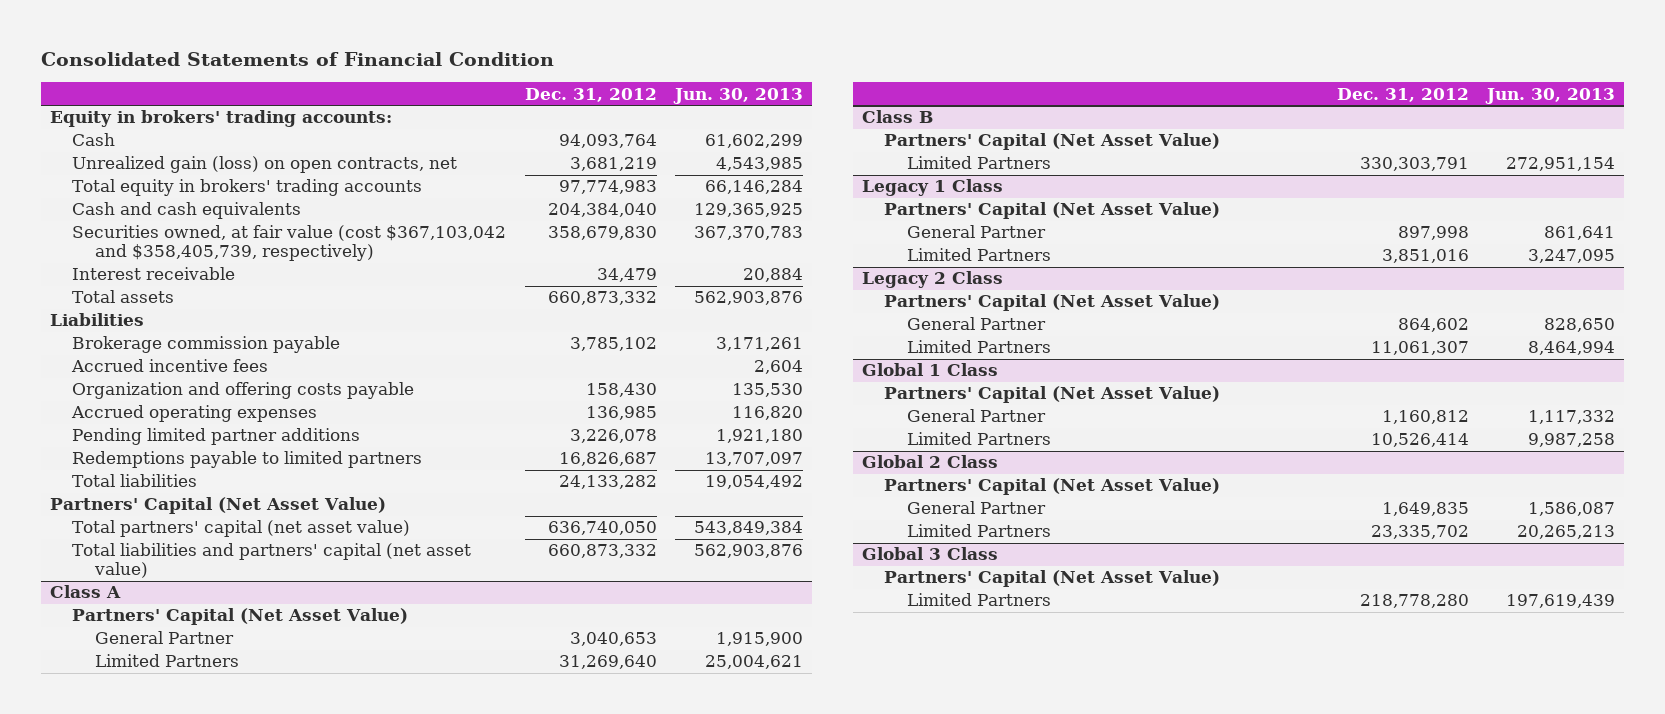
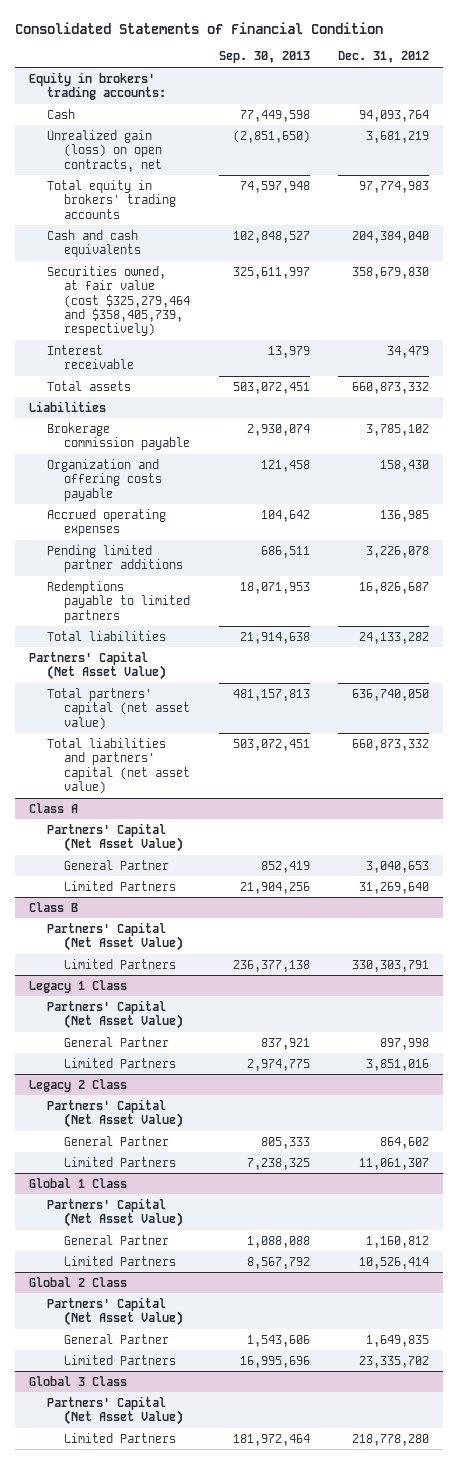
- | Dec. 31, 2012 | Jun. 30, 2013
+ | Sep. 30, 2013 | Dec. 31, 2012
- Securities owned, at fair value (cost $367,103,042 and $358,405,739, respectively) | 358,679,830 | 367,370,783
+ Securities owned, at fair value (cost $325,279,464 and $358,405,739, respectively) | 325,611,997 | 358,679,830
- Accrued incentive fees | | 2,604

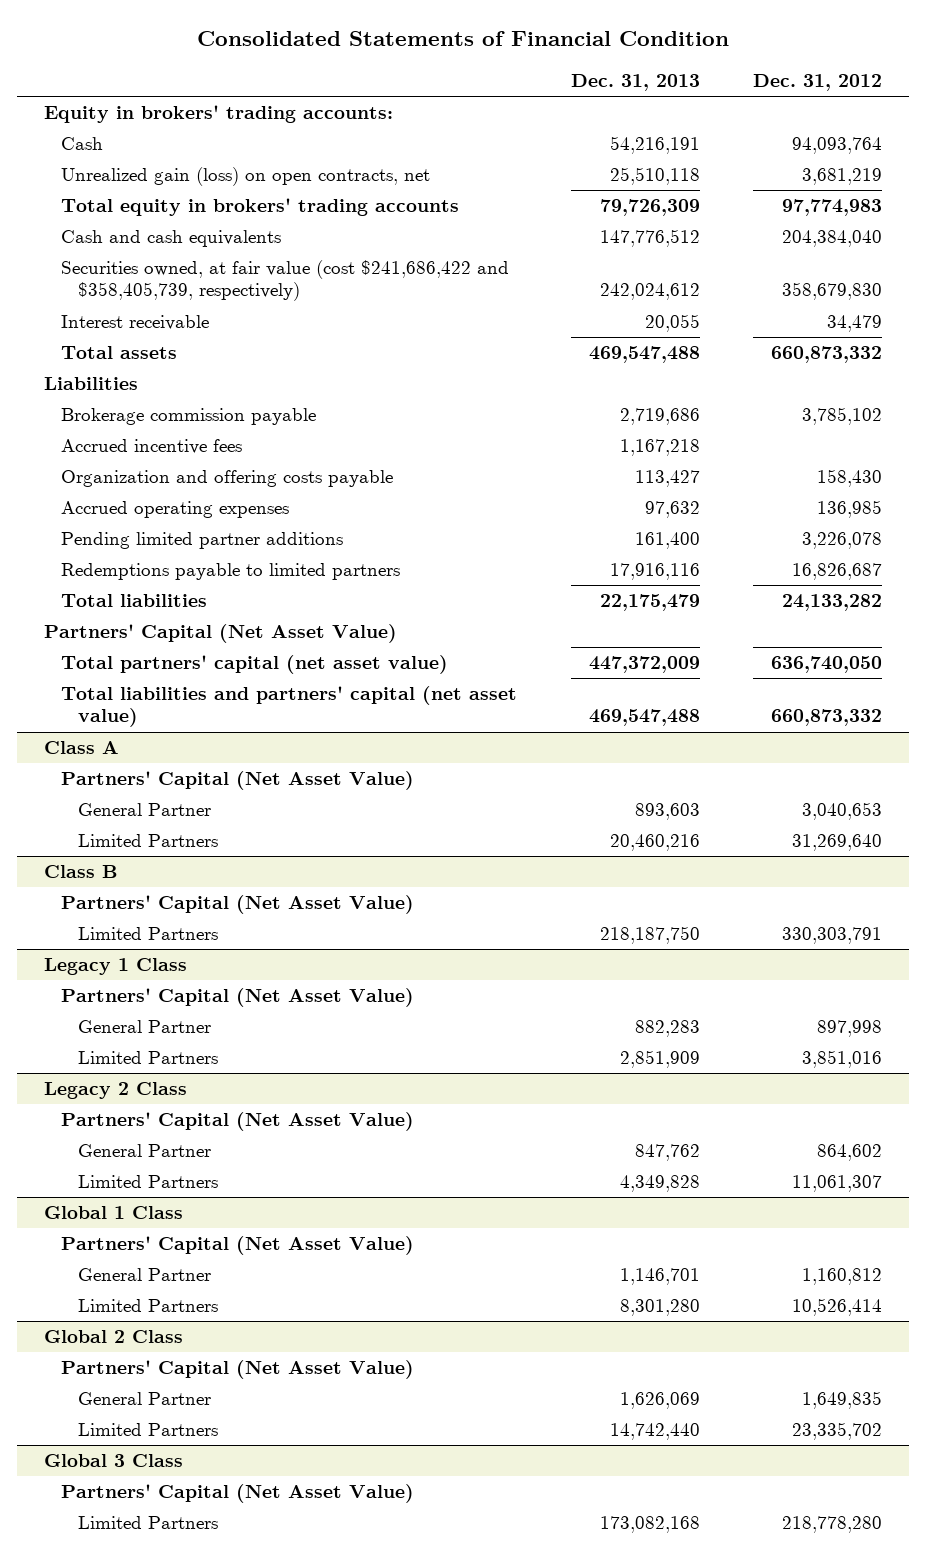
- | Sep. 30, 2013 | Dec. 31, 2012
+ | Dec. 31, 2013 | Dec. 31, 2012
- Securities owned, at fair value (cost $325,279,464 and $358,405,739, respectively) | 325,611,997 | 358,679,830
+ Securities owned, at fair value (cost $241,686,422 and $358,405,739, respectively) | 242,024,612 | 358,679,830
+ Accrued incentive fees | 1,167,218 |

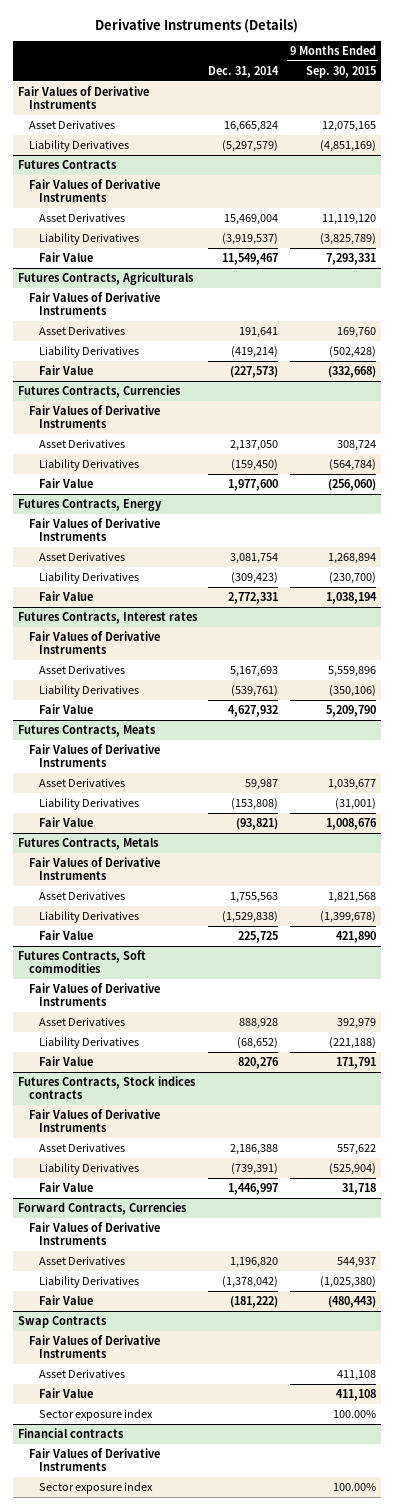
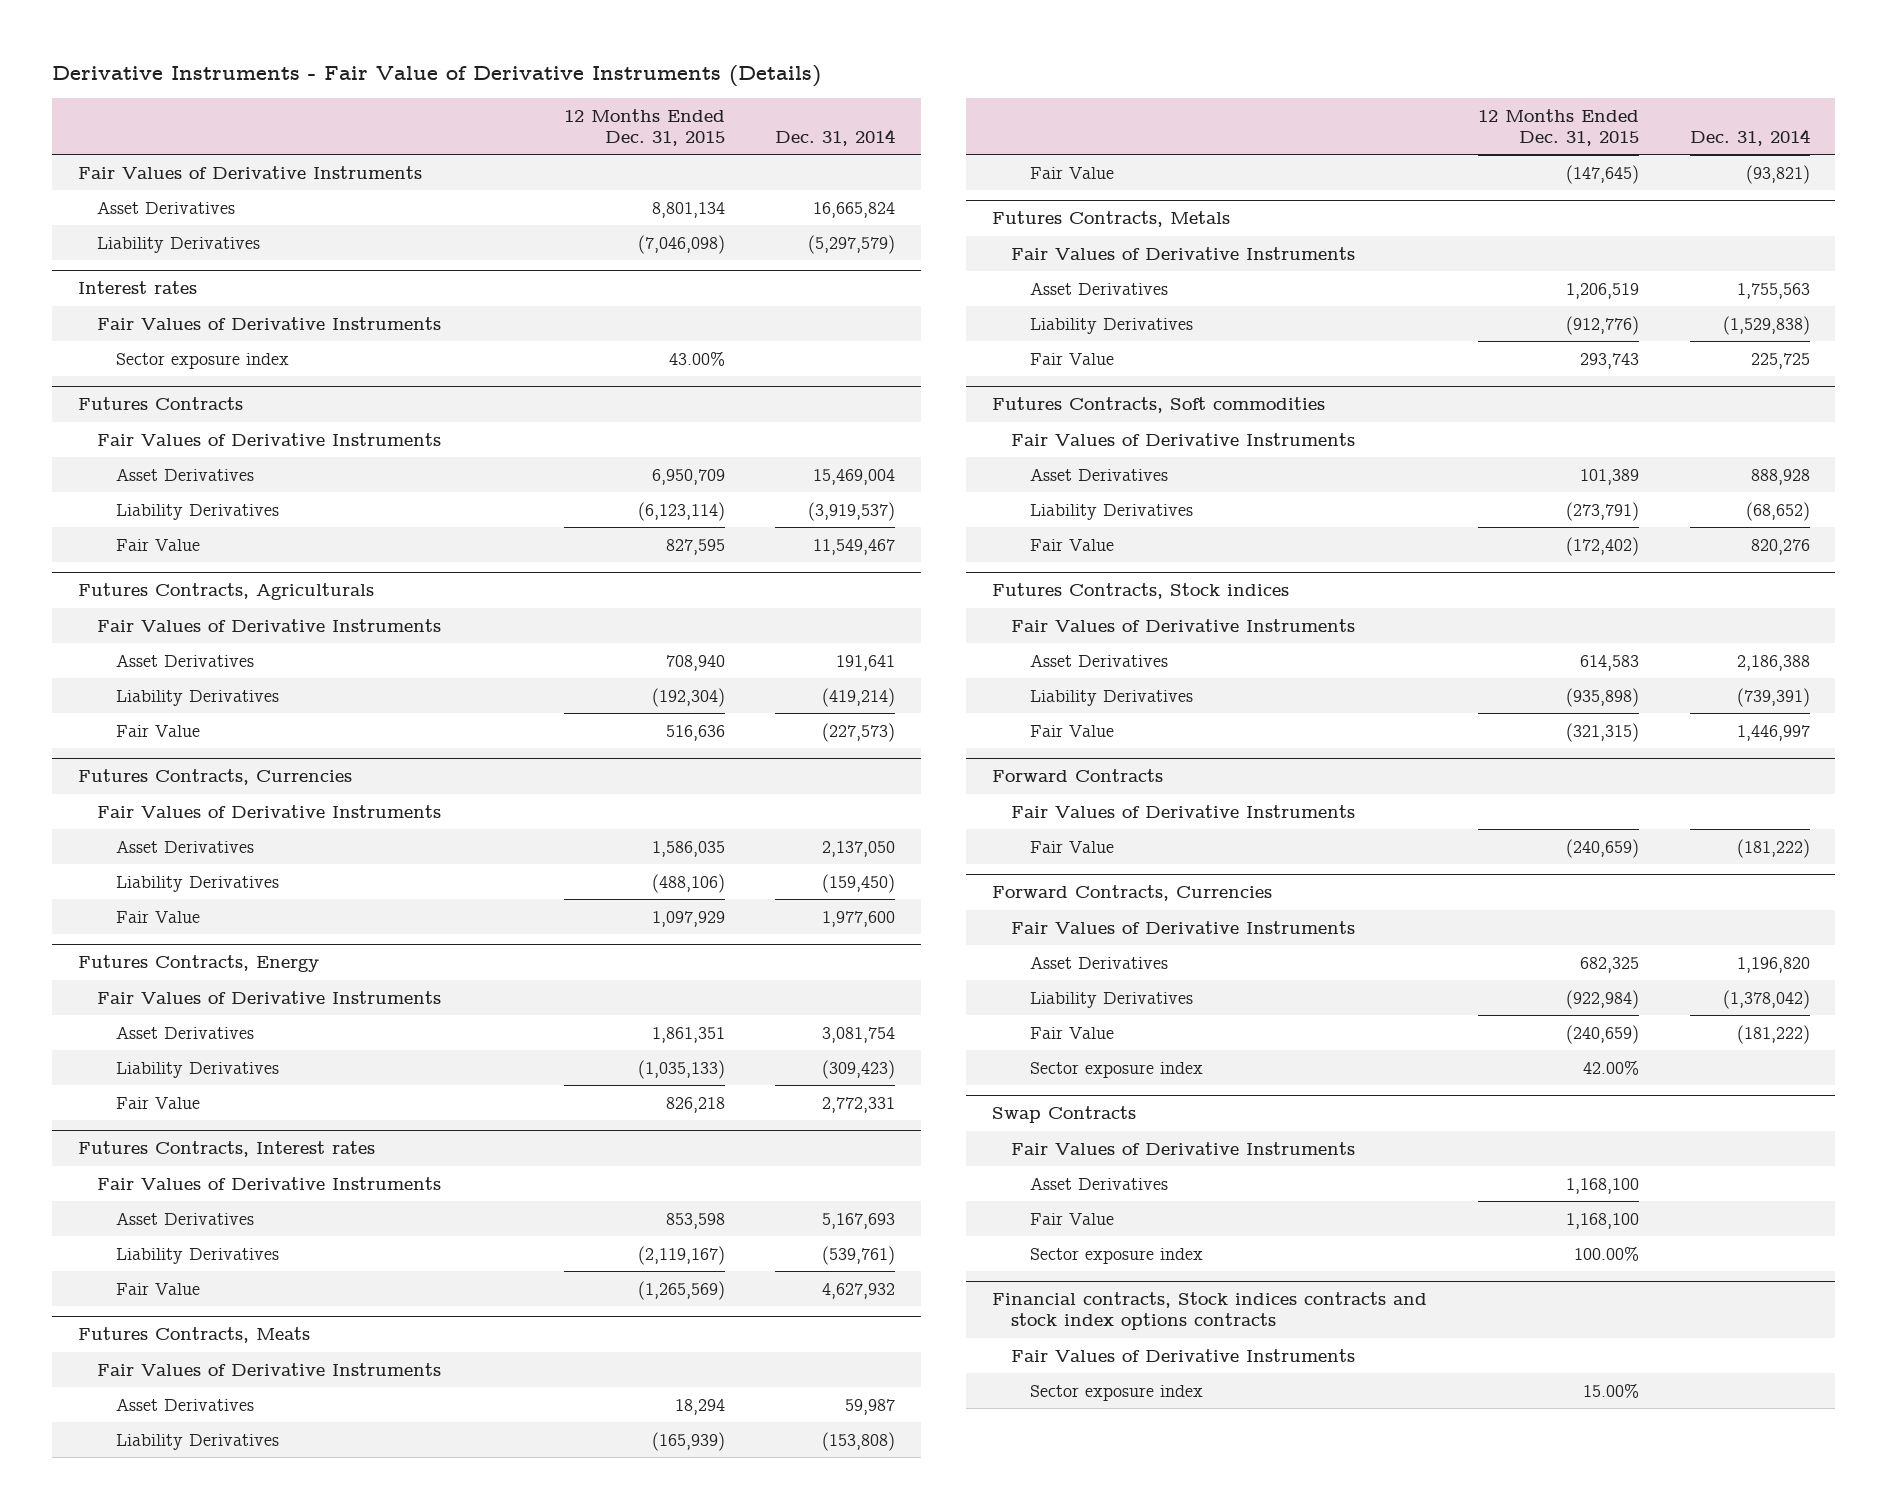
- Derivative Instruments (Details)
+ Derivative Instruments - Fair Value of Derivative Instruments (Details)
- | Dec. 31, 2014 | 9 Months Ended Sep. 30, 2015
+ | 12 Months Ended Dec. 31, 2015 | Dec. 31, 2014
+ Interest rates
+ Fair Values of Derivative Instruments
+ Sector exposure index | 43.00% |
- Futures Contracts, Stock indices contracts
+ Futures Contracts, Stock indices
+ Forward Contracts
+ Fair Values of Derivative Instruments
+ Fair Value | (240,659) | (181,222)
@ Forward Contracts, Currencies
+ Sector exposure index | 42.00% |
- Financial contracts
+ Financial contracts, Stock indices contracts and stock index options contracts

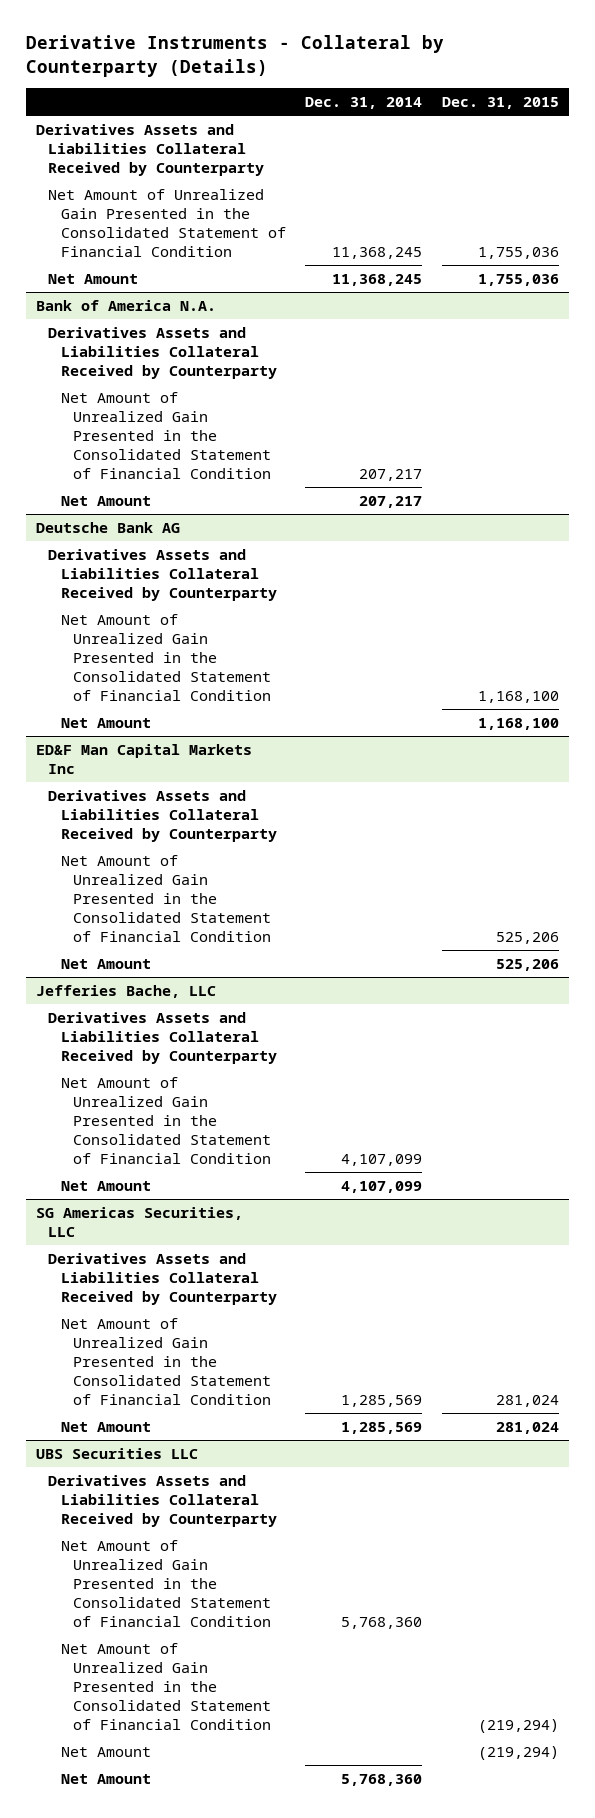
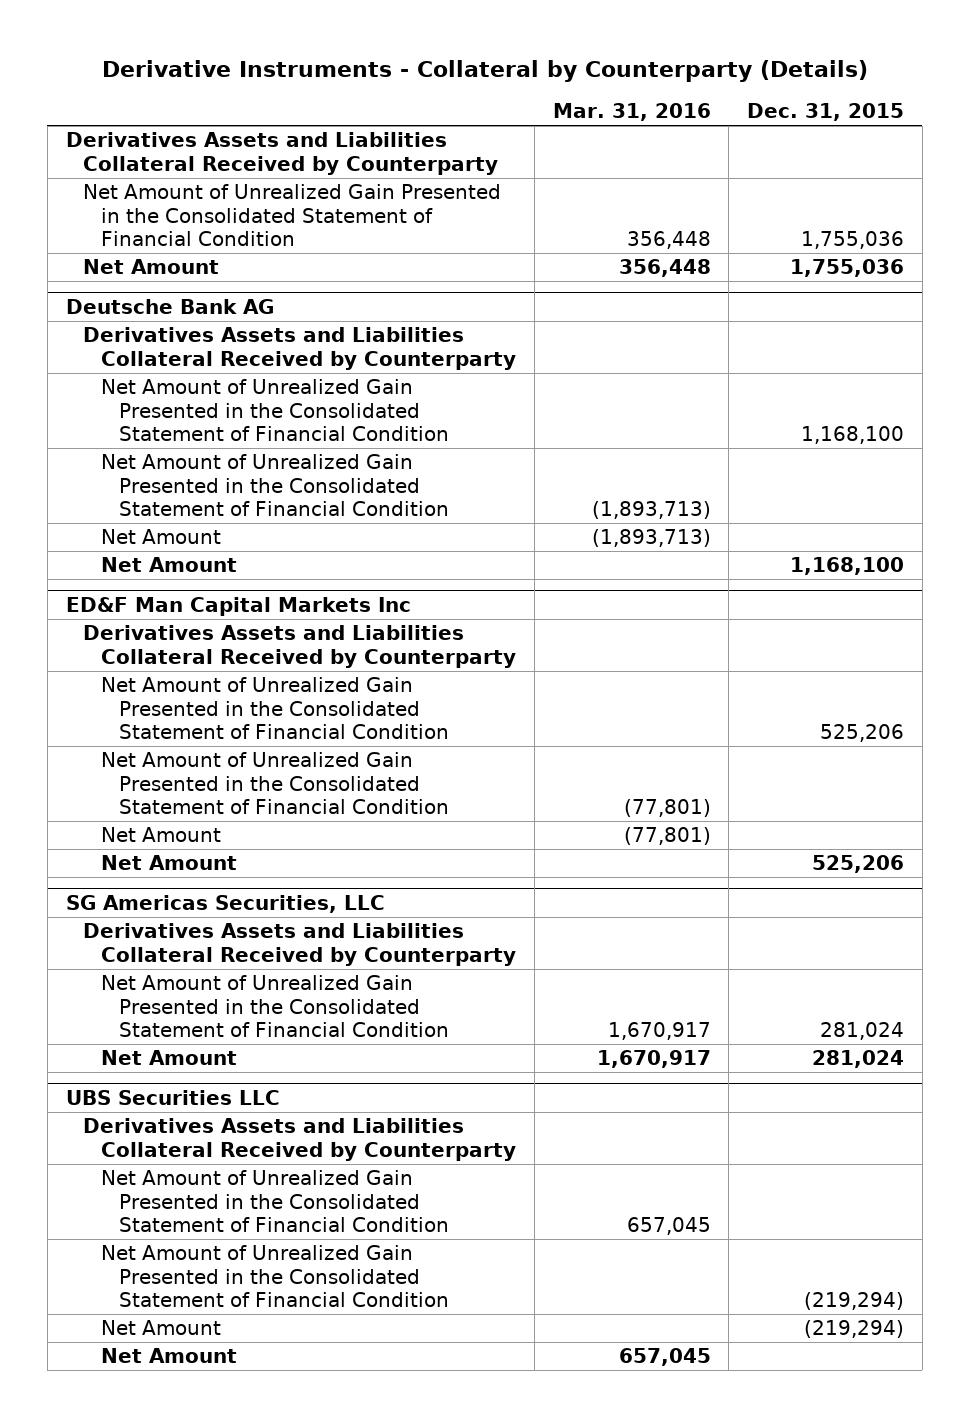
- | Dec. 31, 2014 | Dec. 31, 2015
+ | Mar. 31, 2016 | Dec. 31, 2015
- Bank of America N.A.
- Derivatives Assets and Liabilities Collateral Received by Counterparty
- Net Amount of Unrealized Gain Presented in the Consolidated Statement of Financial Condition | 207,217 |
- Net Amount | 207,217 |
@ Deutsche Bank AG
+ Net Amount of Unrealized Gain Presented in the Consolidated Statement of Financial Condition | (1,893,713) |
+ Net Amount | (1,893,713) |
- Jefferies Bache, LLC
- Derivatives Assets and Liabilities Collateral Received by Counterparty
@ ED&F Man Capital Markets Inc
moved down: Net Amount | | 525,206

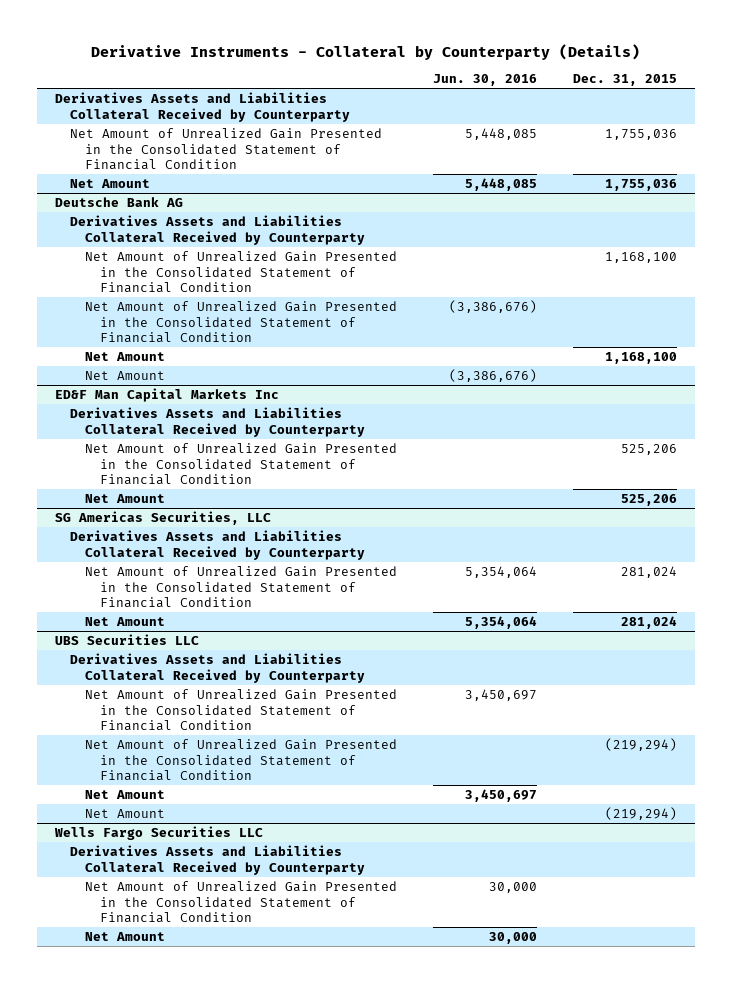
- | Mar. 31, 2016 | Dec. 31, 2015
+ | Jun. 30, 2016 | Dec. 31, 2015
@ Deutsche Bank AG
moved down: Net Amount | (3,386,676) |
@ ED&F Man Capital Markets Inc
- Net Amount of Unrealized Gain Presented in the Consolidated Statement of Financial Condition | (77,801) |
- Net Amount | (77,801) |
@ UBS Securities LLC
+ Net Amount | 3,450,697 |
+ Wells Fargo Securities LLC
+ Derivatives Assets and Liabilities Collateral Received by Counterparty
+ Net Amount of Unrealized Gain Presented in the Consolidated Statement of Financial Condition | 30,000 |

